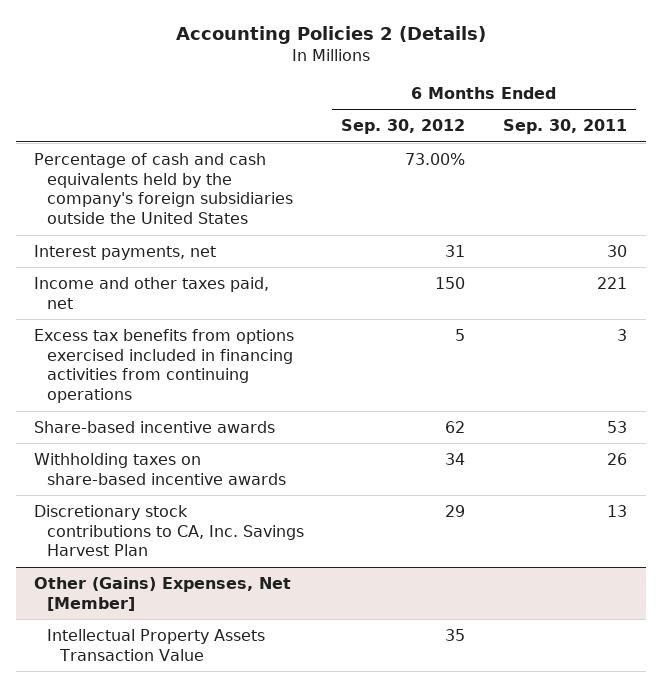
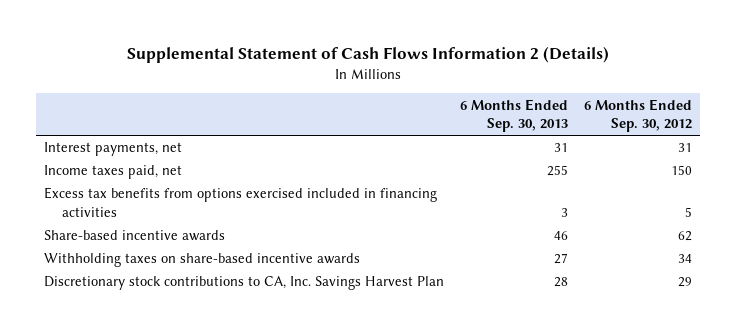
- Accounting Policies 2 (Details)
+ Supplemental Statement of Cash Flows Information 2 (Details)
- | 6 Months Ended Sep. 30, 2012 | 6 Months Ended Sep. 30, 2011
+ | 6 Months Ended Sep. 30, 2013 | 6 Months Ended Sep. 30, 2012
- Percentage of cash and cash equivalents held by the company's foreign subsidiaries outside the United States | 73.00% |
- Income and other taxes paid, net | 150 | 221
- Excess tax benefits from options exercised included in financing activities from continuing operations | 5 | 3
+ Income taxes paid, net | 255 | 150
+ Excess tax benefits from options exercised included in financing activities | 3 | 5
- Other (Gains) Expenses, Net [Member]
- Intellectual Property Assets Transaction Value | 35 |

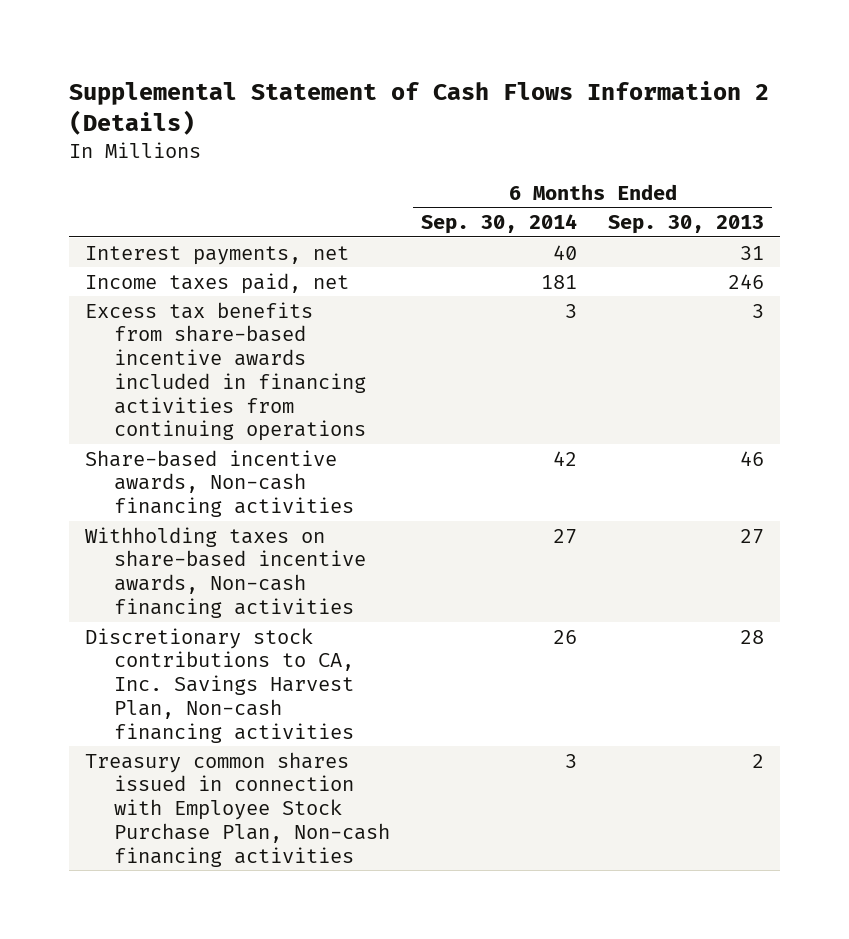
- | 6 Months Ended Sep. 30, 2013 | 6 Months Ended Sep. 30, 2012
+ | 6 Months Ended Sep. 30, 2014 | 6 Months Ended Sep. 30, 2013
- Income taxes paid, net | 255 | 150
- Excess tax benefits from options exercised included in financing activities | 3 | 5
- Share-based incentive awards | 46 | 62
- Withholding taxes on share-based incentive awards | 27 | 34
- Discretionary stock contributions to CA, Inc. Savings Harvest Plan | 28 | 29
+ Income taxes paid, net | 181 | 246
+ Excess tax benefits from share-based incentive awards included in financing activities from continuing operations | 3 | 3
+ Share-based incentive awards, Non-cash financing activities | 42 | 46
+ Withholding taxes on share-based incentive awards, Non-cash financing activities | 27 | 27
+ Discretionary stock contributions to CA, Inc. Savings Harvest Plan, Non-cash financing activities | 26 | 28
+ Treasury common shares issued in connection with Employee Stock Purchase Plan, Non-cash financing activities | 3 | 2

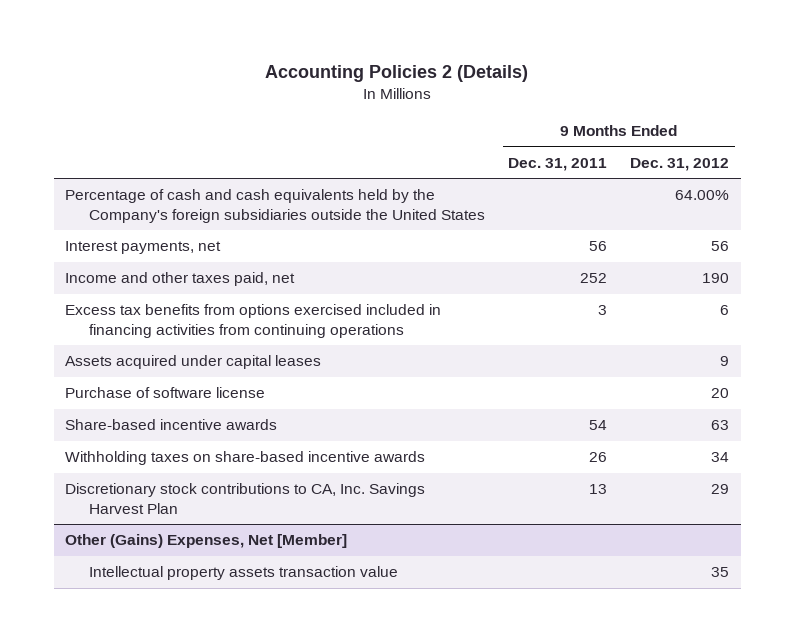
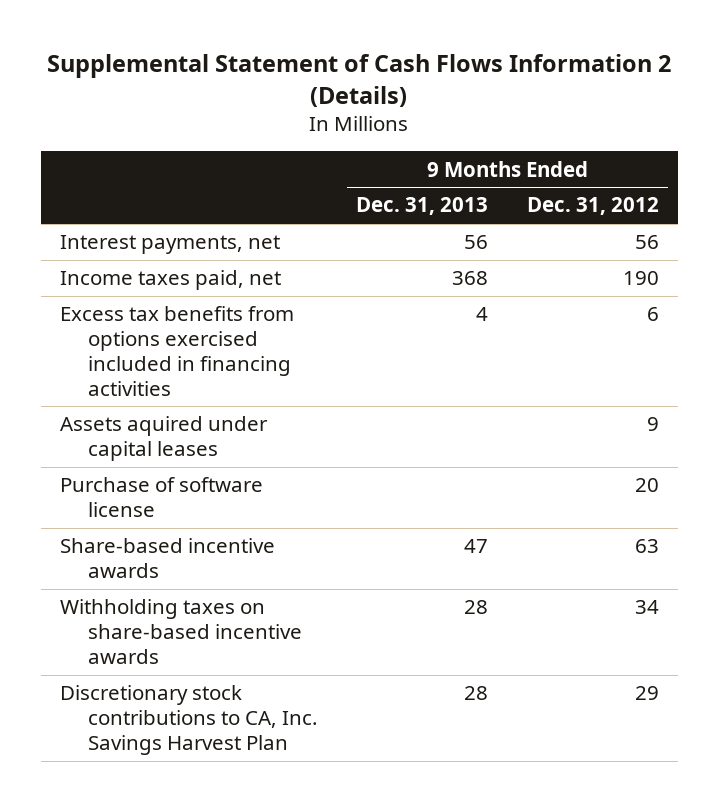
- Accounting Policies 2 (Details)
+ Supplemental Statement of Cash Flows Information 2 (Details)
- | 9 Months Ended Dec. 31, 2011 | 9 Months Ended Dec. 31, 2012
+ | 9 Months Ended Dec. 31, 2013 | 9 Months Ended Dec. 31, 2012
- Percentage of cash and cash equivalents held by the Company's foreign subsidiaries outside the United States | | 64.00%
- Income and other taxes paid, net | 252 | 190
- Excess tax benefits from options exercised included in financing activities from continuing operations | 3 | 6
- Assets acquired under capital leases | | 9
+ Income taxes paid, net | 368 | 190
+ Excess tax benefits from options exercised included in financing activities | 4 | 6
+ Assets aquired under capital leases | | 9
- Other (Gains) Expenses, Net [Member]
- Intellectual property assets transaction value | | 35

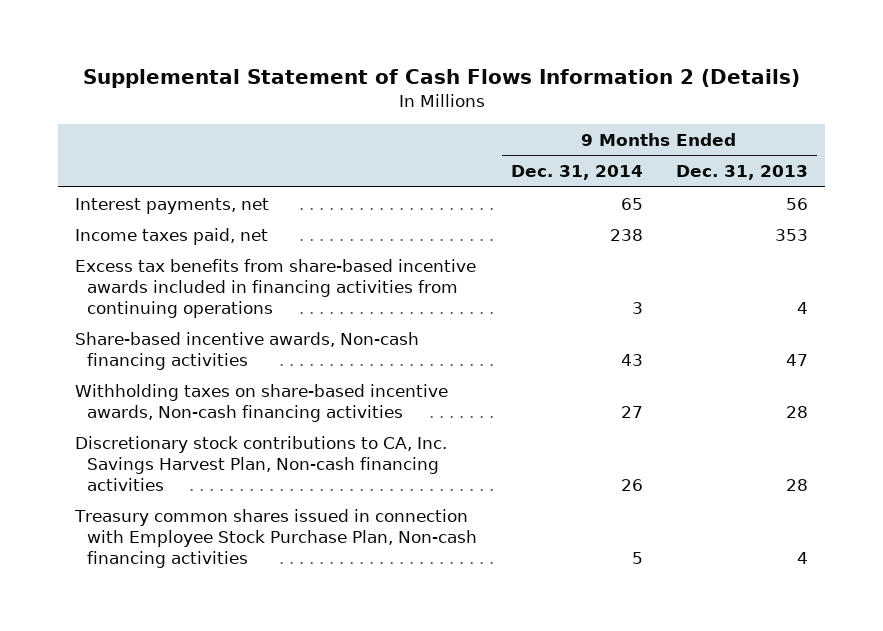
- | 9 Months Ended Dec. 31, 2013 | 9 Months Ended Dec. 31, 2012
+ | 9 Months Ended Dec. 31, 2014 | 9 Months Ended Dec. 31, 2013
- Income taxes paid, net | 368 | 190
- Excess tax benefits from options exercised included in financing activities | 4 | 6
- Assets aquired under capital leases | | 9
- Purchase of software license | | 20
- Share-based incentive awards | 47 | 63
- Withholding taxes on share-based incentive awards | 28 | 34
- Discretionary stock contributions to CA, Inc. Savings Harvest Plan | 28 | 29
+ Income taxes paid, net | 238 | 353
+ Excess tax benefits from share-based incentive awards included in financing activities from continuing operations | 3 | 4
+ Share-based incentive awards, Non-cash financing activities | 43 | 47
+ Withholding taxes on share-based incentive awards, Non-cash financing activities | 27 | 28
+ Discretionary stock contributions to CA, Inc. Savings Harvest Plan, Non-cash financing activities | 26 | 28
+ Treasury common shares issued in connection with Employee Stock Purchase Plan, Non-cash financing activities | 5 | 4

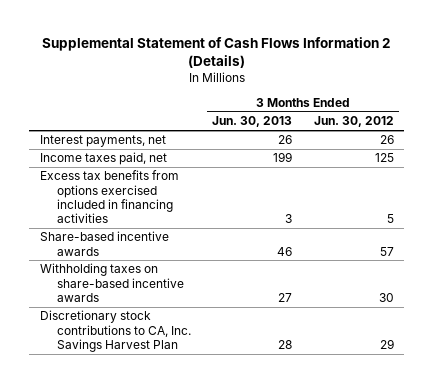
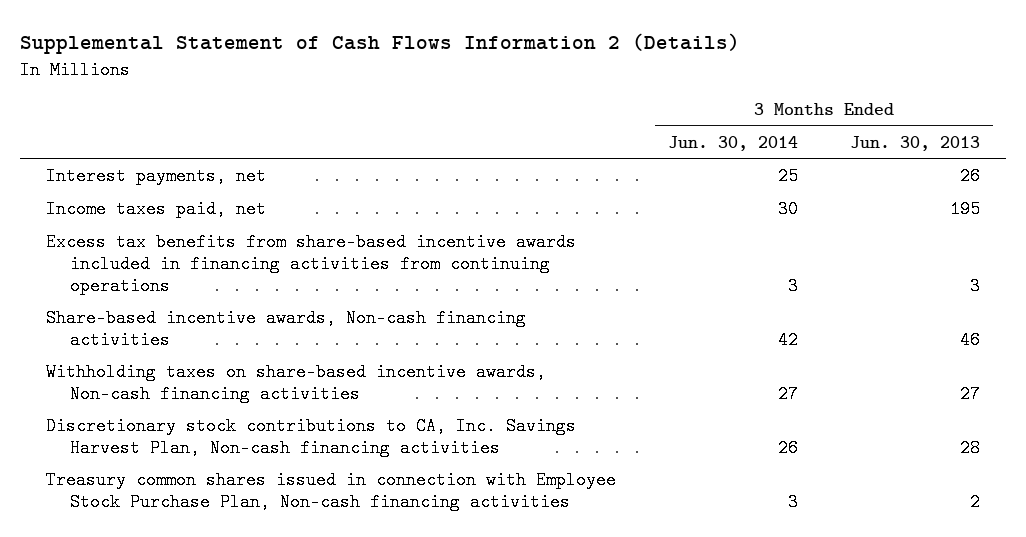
- | 3 Months Ended Jun. 30, 2013 | 3 Months Ended Jun. 30, 2012
+ | 3 Months Ended Jun. 30, 2014 | 3 Months Ended Jun. 30, 2013
- Income taxes paid, net | 199 | 125
- Excess tax benefits from options exercised included in financing activities | 3 | 5
- Share-based incentive awards | 46 | 57
- Withholding taxes on share-based incentive awards | 27 | 30
- Discretionary stock contributions to CA, Inc. Savings Harvest Plan | 28 | 29
+ Income taxes paid, net | 30 | 195
+ Excess tax benefits from share-based incentive awards included in financing activities from continuing operations | 3 | 3
+ Share-based incentive awards, Non-cash financing activities | 42 | 46
+ Withholding taxes on share-based incentive awards, Non-cash financing activities | 27 | 27
+ Discretionary stock contributions to CA, Inc. Savings Harvest Plan, Non-cash financing activities | 26 | 28
+ Treasury common shares issued in connection with Employee Stock Purchase Plan, Non-cash financing activities | 3 | 2

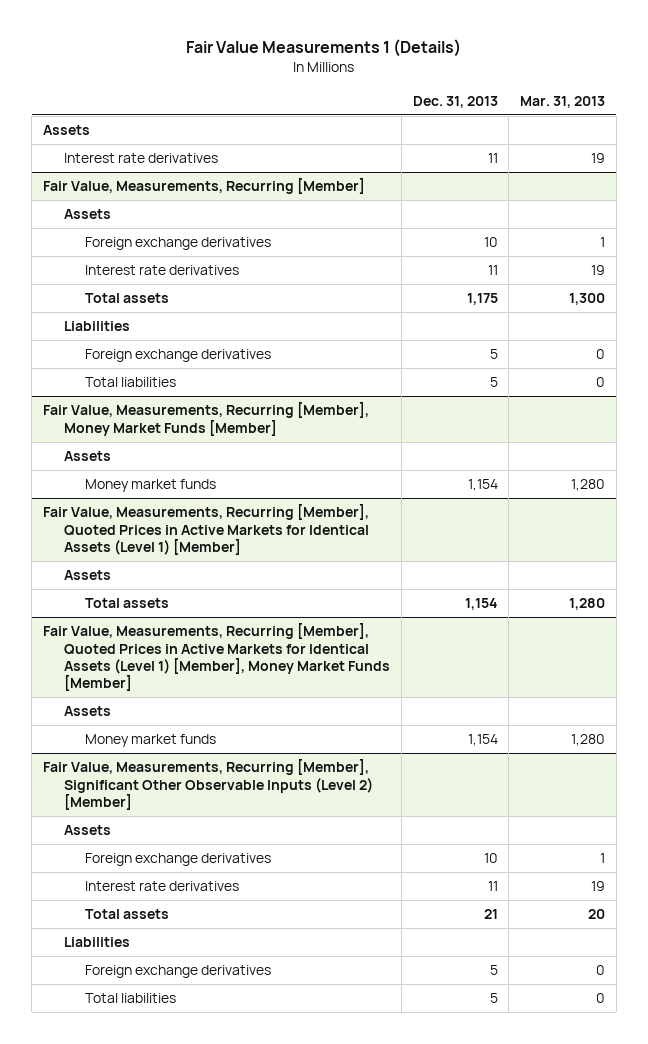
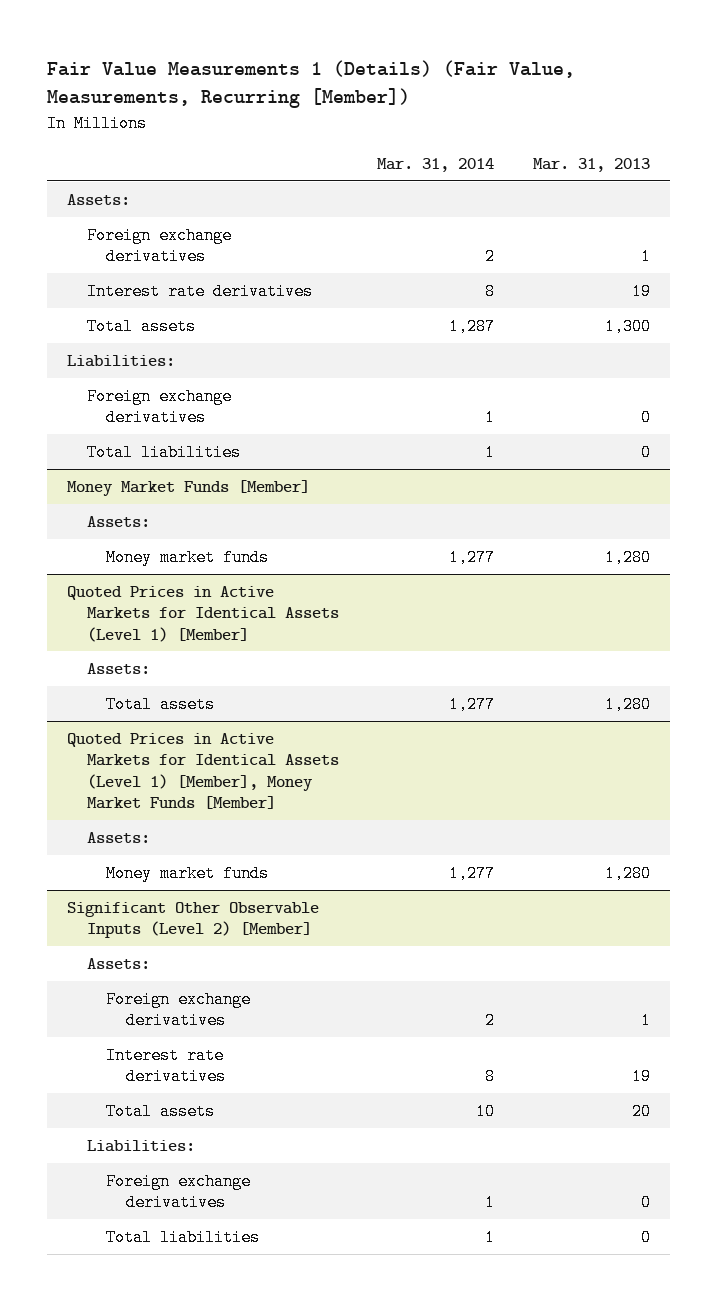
- Fair Value Measurements 1 (Details)
+ Fair Value Measurements 1 (Details) (Fair Value, Measurements, Recurring [Member])
- | Dec. 31, 2013 | Mar. 31, 2013
+ | Mar. 31, 2014 | Mar. 31, 2013
- Assets
- Interest rate derivatives | 11 | 19
- Fair Value, Measurements, Recurring [Member]
- Assets
+ Assets:
- Liabilities
+ Liabilities:
- Fair Value, Measurements, Recurring [Member], Money Market Funds [Member]
- Assets
+ Money Market Funds [Member]
+ Assets:
- Fair Value, Measurements, Recurring [Member], Quoted Prices in Active Markets for Identical Assets (Level 1) [Member]
- Assets
+ Quoted Prices in Active Markets for Identical Assets (Level 1) [Member]
+ Assets:
- Fair Value, Measurements, Recurring [Member], Quoted Prices in Active Markets for Identical Assets (Level 1) [Member], Money Market Funds [Member]
- Assets
+ Quoted Prices in Active Markets for Identical Assets (Level 1) [Member], Money Market Funds [Member]
+ Assets:
- Fair Value, Measurements, Recurring [Member], Significant Other Observable Inputs (Level 2) [Member]
- Assets
+ Significant Other Observable Inputs (Level 2) [Member]
+ Assets:
- Liabilities
+ Liabilities:

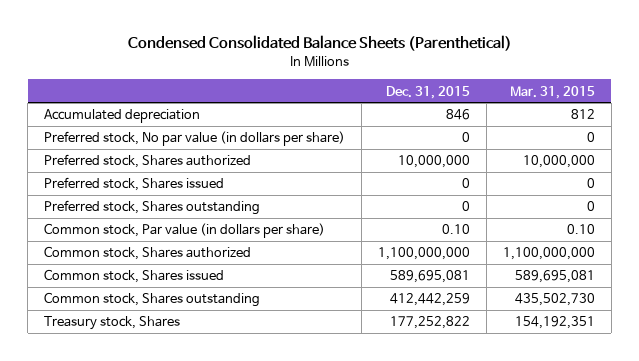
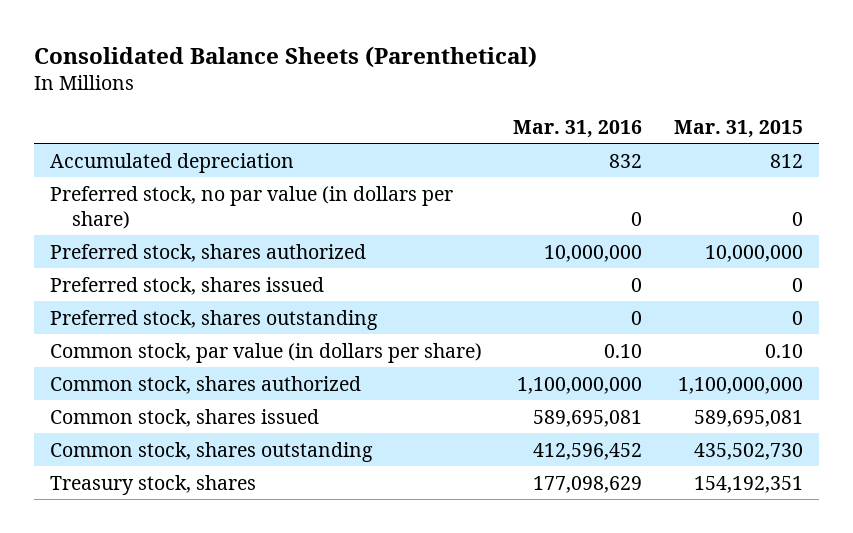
- Condensed Consolidated Balance Sheets (Parenthetical)
+ Consolidated Balance Sheets (Parenthetical)
- | Dec. 31, 2015 | Mar. 31, 2015
+ | Mar. 31, 2016 | Mar. 31, 2015
- Preferred stock, No par value (in dollars per share) | 0 | 0
- Preferred stock, Shares authorized | 10,000,000 | 10,000,000
- Preferred stock, Shares issued | 0 | 0
- Preferred stock, Shares outstanding | 0 | 0
- Common stock, Par value (in dollars per share) | 0.10 | 0.10
- Common stock, Shares authorized | 1,100,000,000 | 1,100,000,000
- Common stock, Shares issued | 589,695,081 | 589,695,081
- Common stock, Shares outstanding | 412,442,259 | 435,502,730
- Treasury stock, Shares | 177,252,822 | 154,192,351
+ Preferred stock, no par value (in dollars per share) | 0 | 0
+ Preferred stock, shares authorized | 10,000,000 | 10,000,000
+ Preferred stock, shares issued | 0 | 0
+ Preferred stock, shares outstanding | 0 | 0
+ Common stock, par value (in dollars per share) | 0.10 | 0.10
+ Common stock, shares authorized | 1,100,000,000 | 1,100,000,000
+ Common stock, shares issued | 589,695,081 | 589,695,081
+ Common stock, shares outstanding | 412,596,452 | 435,502,730
+ Treasury stock, shares | 177,098,629 | 154,192,351

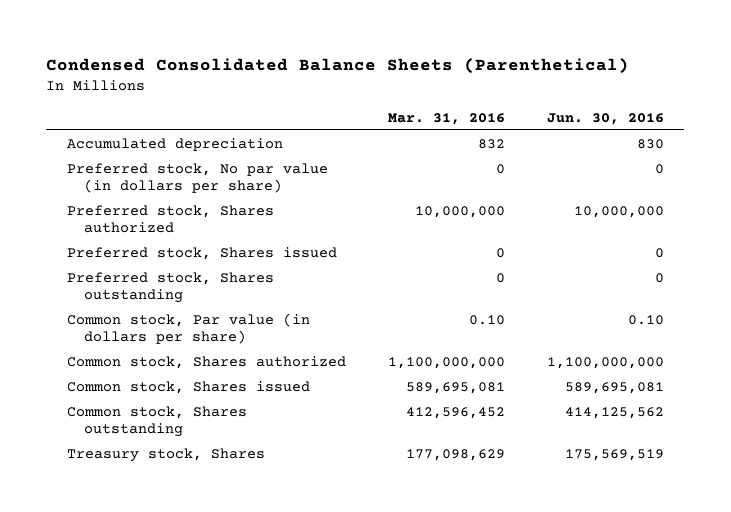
- Consolidated Balance Sheets (Parenthetical)
+ Condensed Consolidated Balance Sheets (Parenthetical)
- | Mar. 31, 2016 | Mar. 31, 2015
+ | Mar. 31, 2016 | Jun. 30, 2016
- Preferred stock, no par value (in dollars per share) | 0 | 0
- Preferred stock, shares authorized | 10,000,000 | 10,000,000
- Preferred stock, shares issued | 0 | 0
- Preferred stock, shares outstanding | 0 | 0
- Common stock, par value (in dollars per share) | 0.10 | 0.10
- Common stock, shares authorized | 1,100,000,000 | 1,100,000,000
- Common stock, shares issued | 589,695,081 | 589,695,081
- Common stock, shares outstanding | 412,596,452 | 435,502,730
- Treasury stock, shares | 177,098,629 | 154,192,351
+ Preferred stock, No par value (in dollars per share) | 0 | 0
+ Preferred stock, Shares authorized | 10,000,000 | 10,000,000
+ Preferred stock, Shares issued | 0 | 0
+ Preferred stock, Shares outstanding | 0 | 0
+ Common stock, Par value (in dollars per share) | 0.10 | 0.10
+ Common stock, Shares authorized | 1,100,000,000 | 1,100,000,000
+ Common stock, Shares issued | 589,695,081 | 589,695,081
+ Common stock, Shares outstanding | 412,596,452 | 414,125,562
+ Treasury stock, Shares | 177,098,629 | 175,569,519

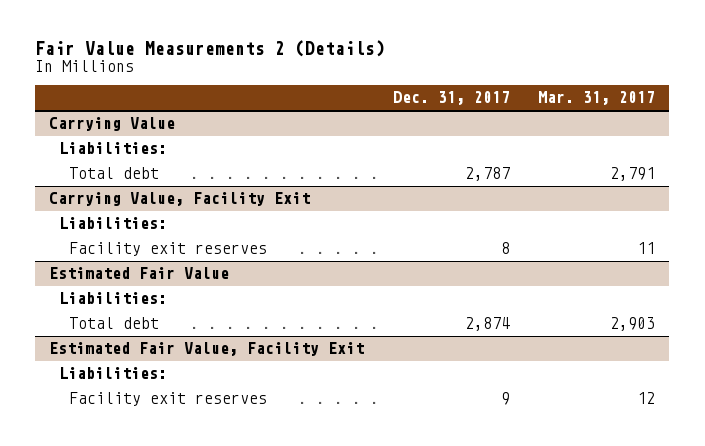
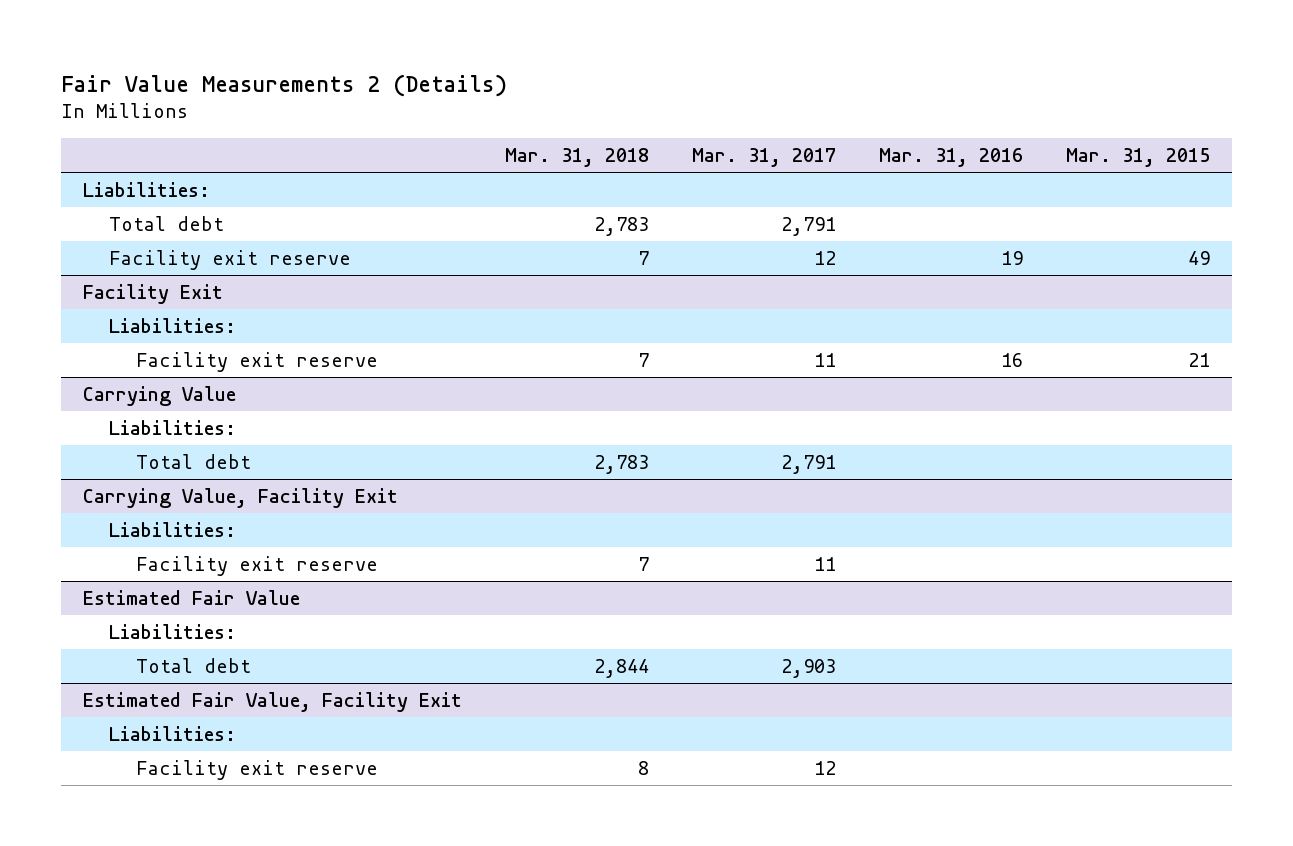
- | Dec. 31, 2017 | Mar. 31, 2017
+ | Mar. 31, 2018 | Mar. 31, 2017 | Mar. 31, 2016 | Mar. 31, 2015
+ Liabilities:
+ Total debt | 2,783 | 2,791 | |
+ Facility exit reserve | 7 | 12 | 19 | 49
+ Facility Exit
+ Liabilities:
+ Facility exit reserve | 7 | 11 | 16 | 21
@ Carrying Value, Facility Exit
- Facility exit reserves | 8 | 11
+ Facility exit reserve | 7 | 11 | |
@ Estimated Fair Value, Facility Exit
- Facility exit reserves | 9 | 12
+ Facility exit reserve | 8 | 12 | |

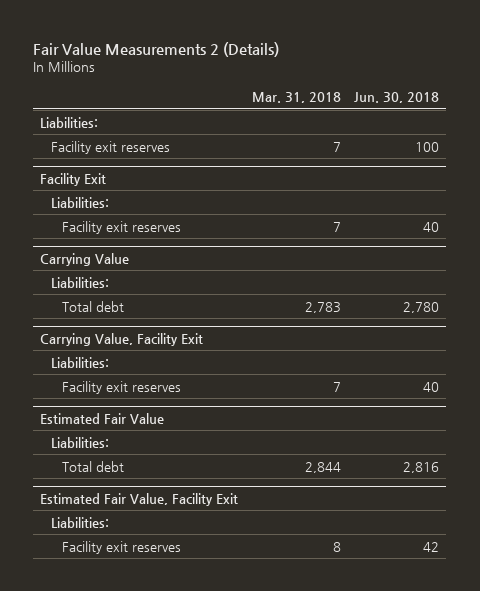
- | Mar. 31, 2018 | Mar. 31, 2017 | Mar. 31, 2016 | Mar. 31, 2015
+ | Mar. 31, 2018 | Jun. 30, 2018
- Total debt | 2,783 | 2,791 | |
- Facility exit reserve | 7 | 12 | 19 | 49
+ Facility exit reserves | 7 | 100
@ Facility Exit
- Facility exit reserve | 7 | 11 | 16 | 21
+ Facility exit reserves | 7 | 40
@ Carrying Value, Facility Exit
- Facility exit reserve | 7 | 11 | |
+ Facility exit reserves | 7 | 40
@ Estimated Fair Value, Facility Exit
- Facility exit reserve | 8 | 12 | |
+ Facility exit reserves | 8 | 42

